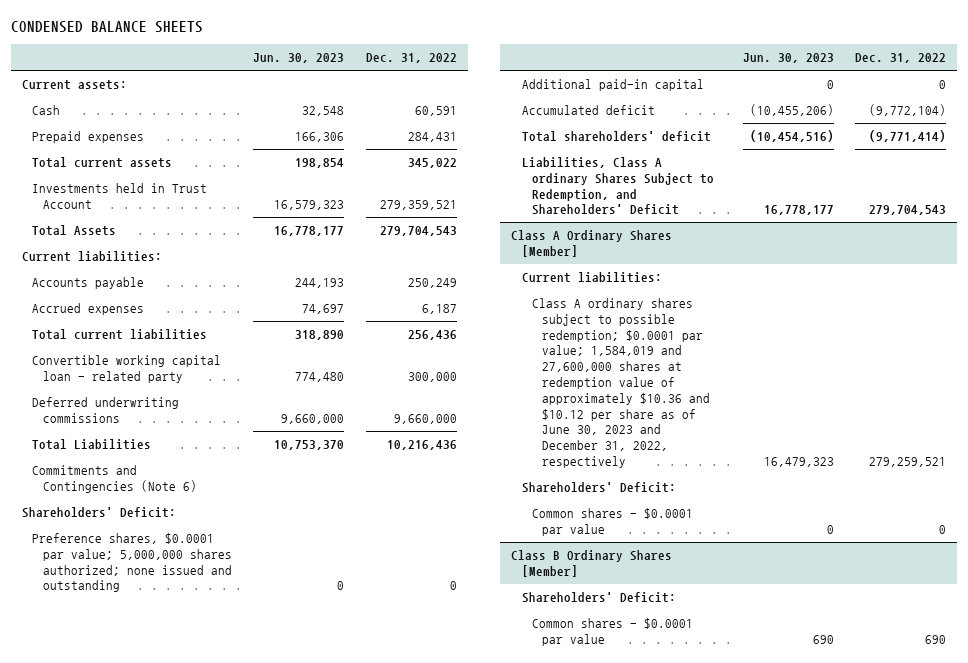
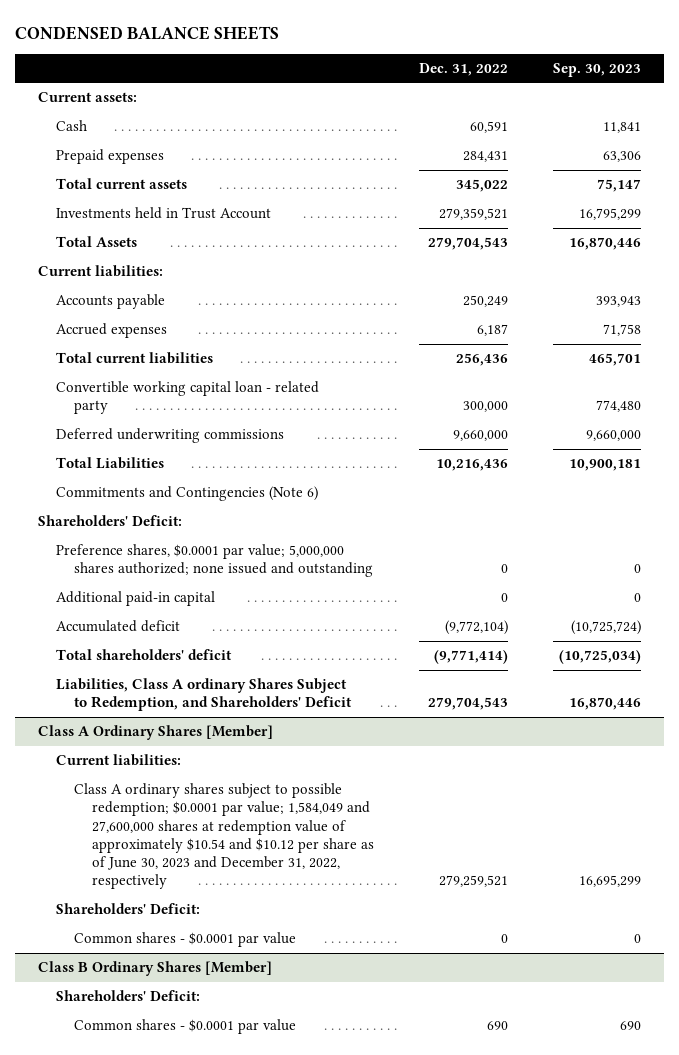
- | Jun. 30, 2023 | Dec. 31, 2022
+ | Dec. 31, 2022 | Sep. 30, 2023
@ Class A Ordinary Shares [Member]
- Class A ordinary shares subject to possible redemption; $0.0001 par value; 1,584,019 and 27,600,000 shares at redemption value of approximately $10.36 and $10.12 per share as of June 30, 2023 and December 31, 2022, respectively | 16,479,323 | 279,259,521
+ Class A ordinary shares subject to possible redemption; $0.0001 par value; 1,584,049 and 27,600,000 shares at redemption value of approximately $10.54 and $10.12 per share as of June 30, 2023 and December 31, 2022, respectively | 279,259,521 | 16,695,299

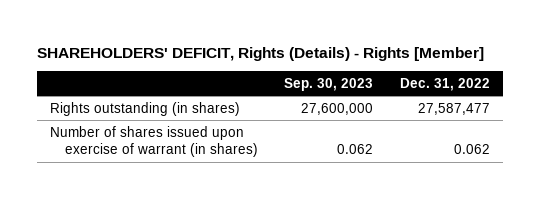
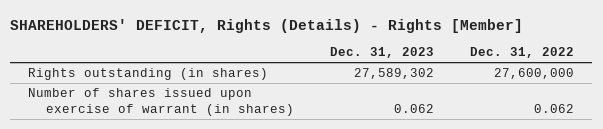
- | Sep. 30, 2023 | Dec. 31, 2022
+ | Dec. 31, 2023 | Dec. 31, 2022
- Rights outstanding (in shares) | 27,600,000 | 27,587,477
+ Rights outstanding (in shares) | 27,589,302 | 27,600,000

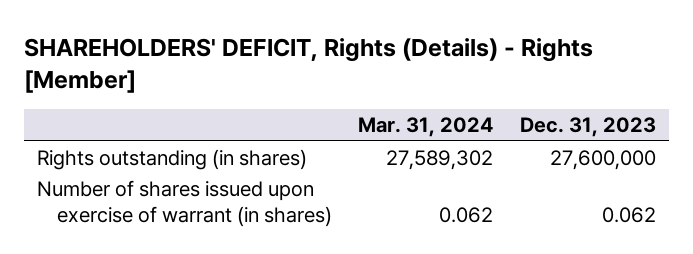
- | Dec. 31, 2023 | Dec. 31, 2022
+ | Mar. 31, 2024 | Dec. 31, 2023
- Rights outstanding (in shares) | 27,589,302 | 27,600,000
+ Rights outstanding (in shares) | 27,589,302 | 27,600,000

